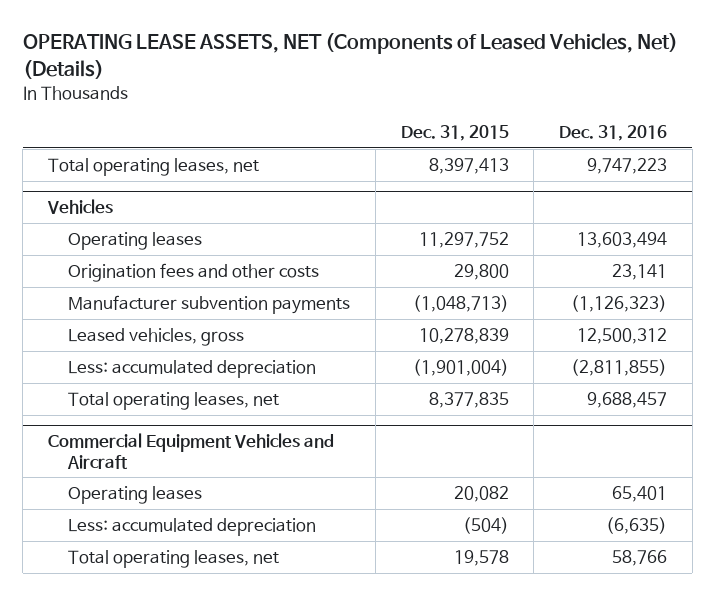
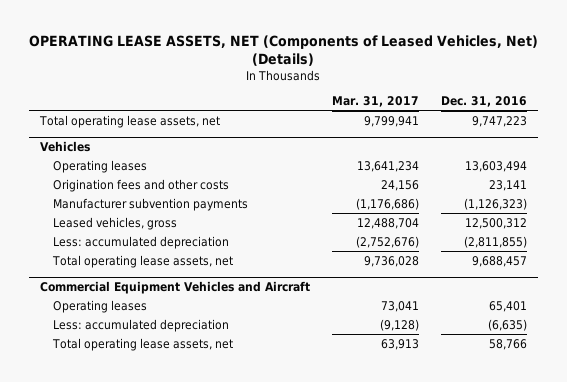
- | Dec. 31, 2015 | Dec. 31, 2016
+ | Mar. 31, 2017 | Dec. 31, 2016
- Total operating leases, net | 8,397,413 | 9,747,223
+ Total operating lease assets, net | 9,799,941 | 9,747,223
@ Vehicles
- Total operating leases, net | 8,377,835 | 9,688,457
+ Total operating lease assets, net | 9,736,028 | 9,688,457
@ Commercial Equipment Vehicles and Aircraft
- Total operating leases, net | 19,578 | 58,766
+ Total operating lease assets, net | 63,913 | 58,766

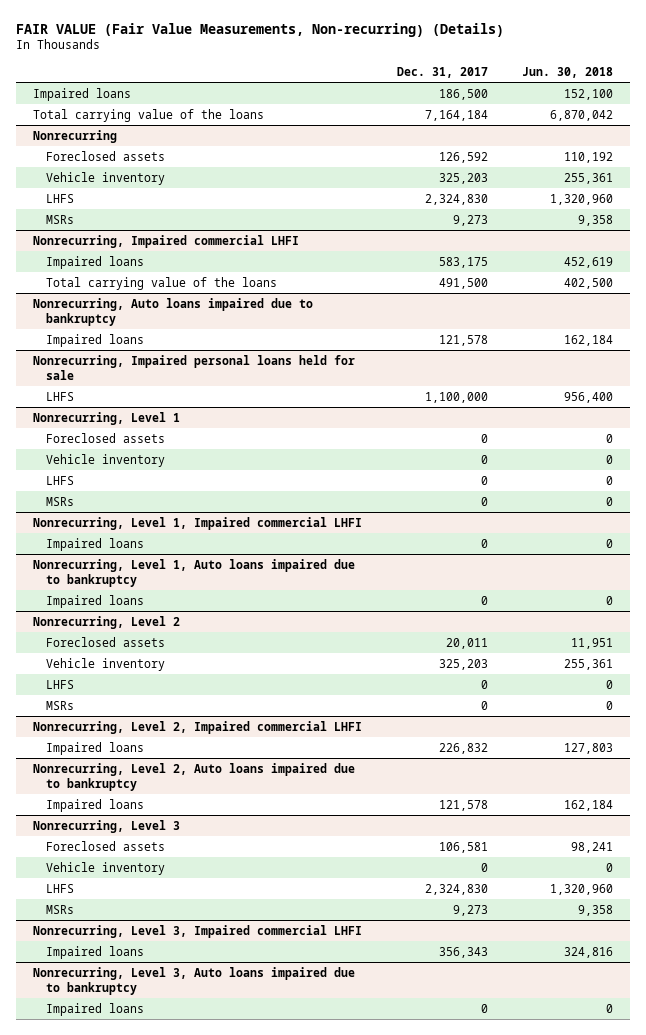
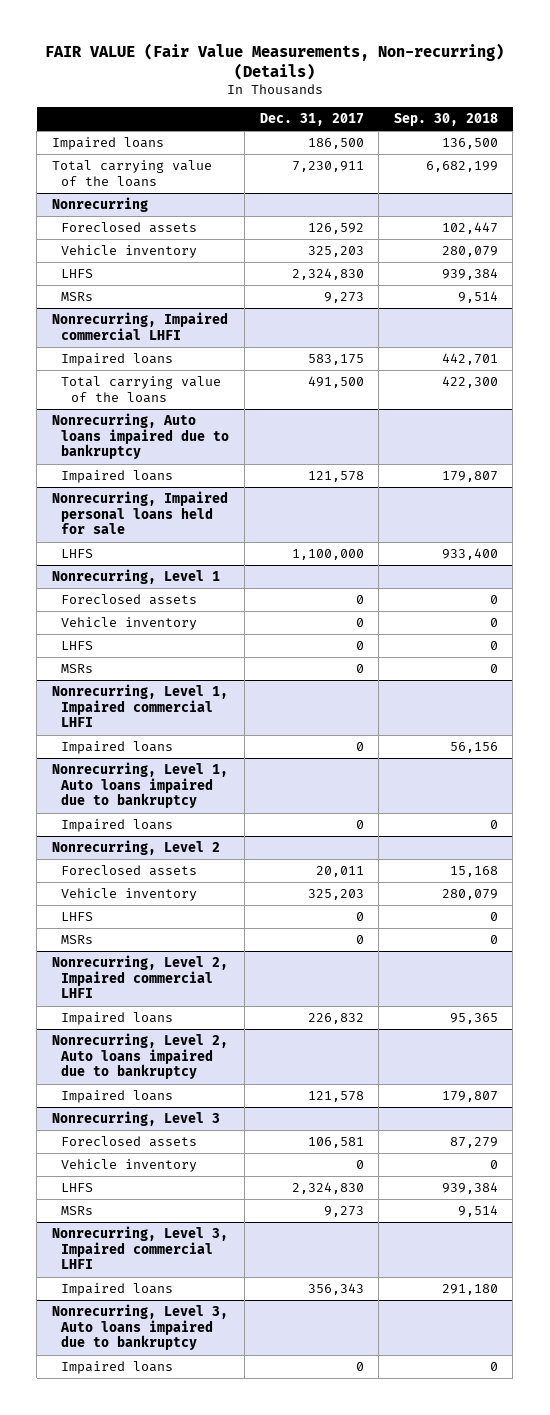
- | Dec. 31, 2017 | Jun. 30, 2018
+ | Dec. 31, 2017 | Sep. 30, 2018
- Total carrying value of the loans | 7,164,184 | 6,870,042
+ Total carrying value of the loans | 7,230,911 | 6,682,199

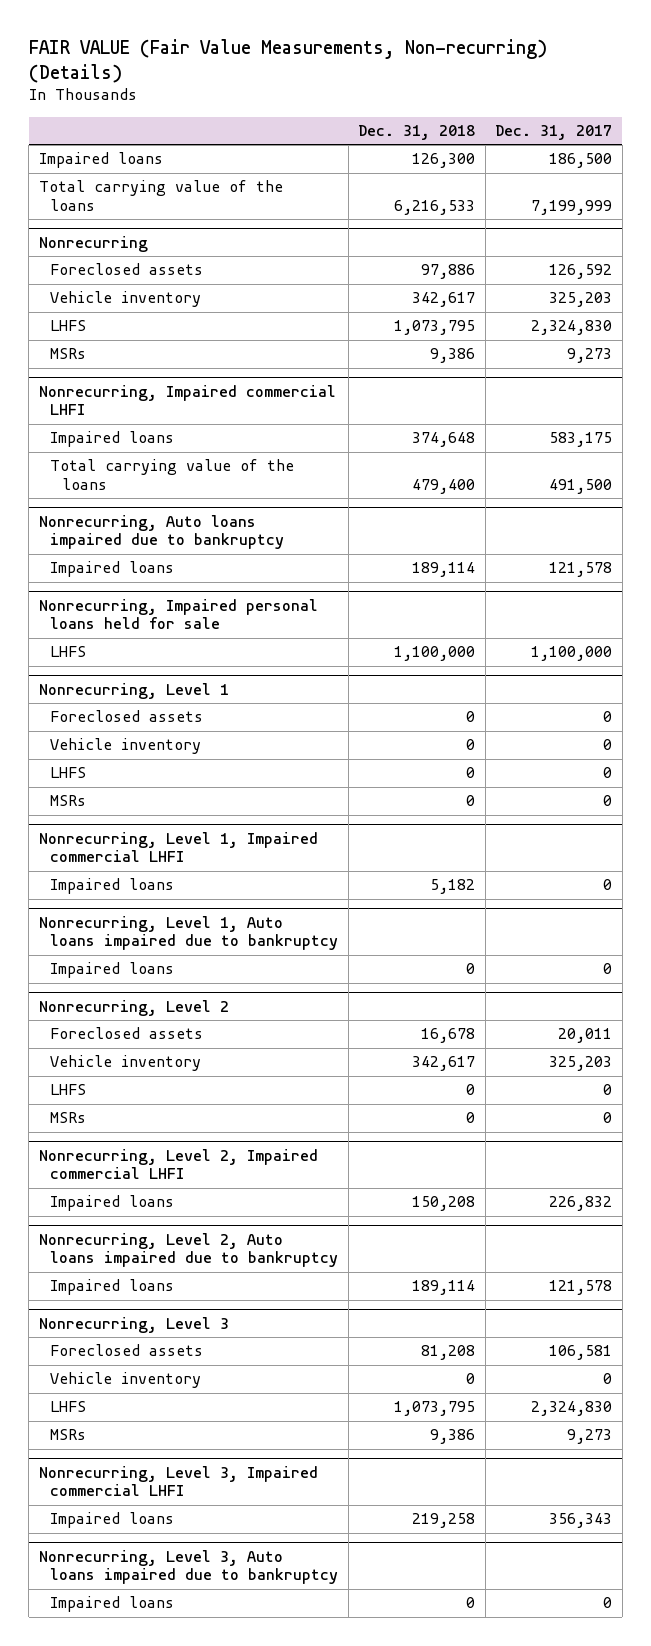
- | Dec. 31, 2017 | Sep. 30, 2018
+ | Dec. 31, 2018 | Dec. 31, 2017
- Total carrying value of the loans | 7,230,911 | 6,682,199
+ Total carrying value of the loans | 6,216,533 | 7,199,999

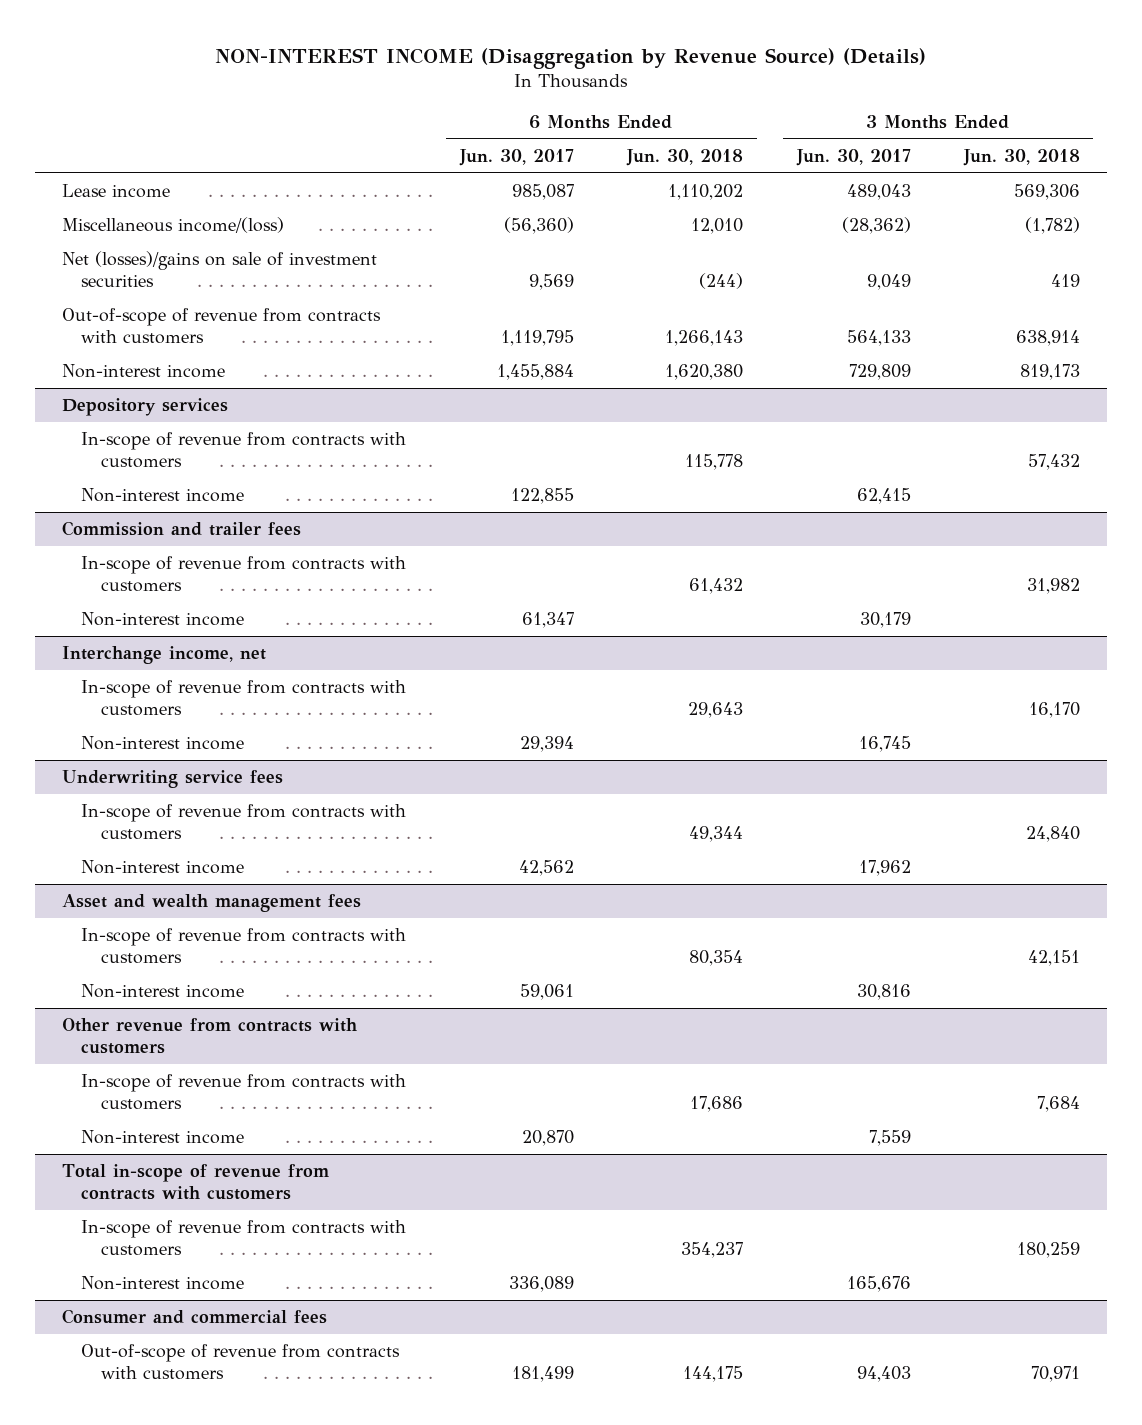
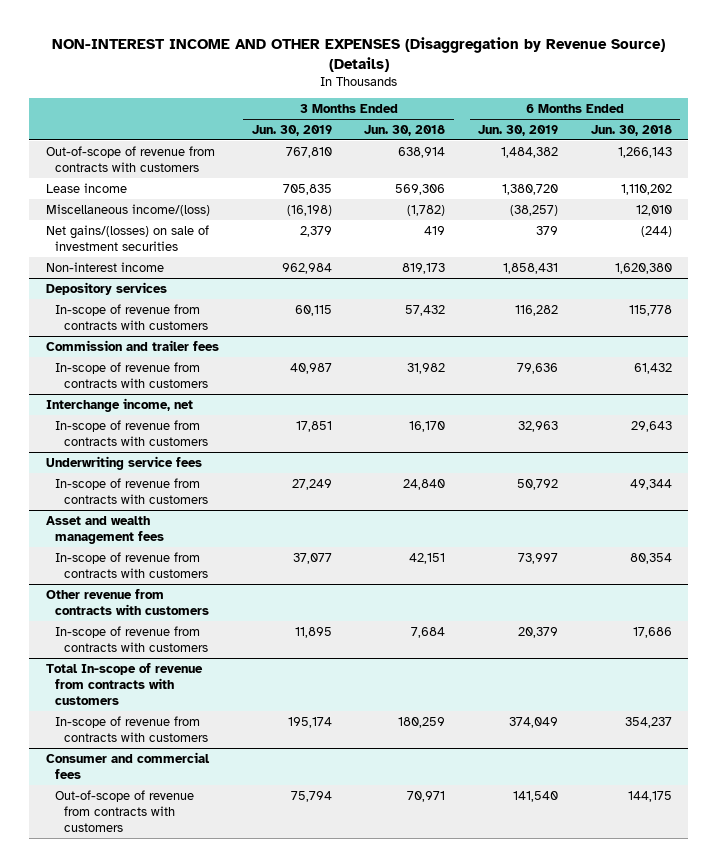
- NON-INTEREST INCOME (Disaggregation by Revenue Source) (Details)
+ NON-INTEREST INCOME AND OTHER EXPENSES (Disaggregation by Revenue Source) (Details)
- | 6 Months Ended Jun. 30, 2017 | 6 Months Ended Jun. 30, 2018 | 3 Months Ended Jun. 30, 2017 | 3 Months Ended Jun. 30, 2018
+ | 3 Months Ended Jun. 30, 2019 | 3 Months Ended Jun. 30, 2018 | 6 Months Ended Jun. 30, 2019 | 6 Months Ended Jun. 30, 2018
moved up: Out-of-scope of revenue from contracts with customers | 767,810 | 638,914 | 1,484,382 | 1,266,143
- Net (losses)/gains on sale of investment securities | 9,569 | (244) | 9,049 | 419
+ Net gains/(losses) on sale of investment securities | 2,379 | 419 | 379 | (244)
@ Depository services
- Non-interest income | 122,855 | | 62,415 |
@ Commission and trailer fees
- Non-interest income | 61,347 | | 30,179 |
@ Interchange income, net
- Non-interest income | 29,394 | | 16,745 |
@ Underwriting service fees
- Non-interest income | 42,562 | | 17,962 |
@ Asset and wealth management fees
- Non-interest income | 59,061 | | 30,816 |
@ Other revenue from contracts with customers
- Non-interest income | 20,870 | | 7,559 |
- Total in-scope of revenue from contracts with customers
+ Total In-scope of revenue from contracts with customers
- Non-interest income | 336,089 | | 165,676 |

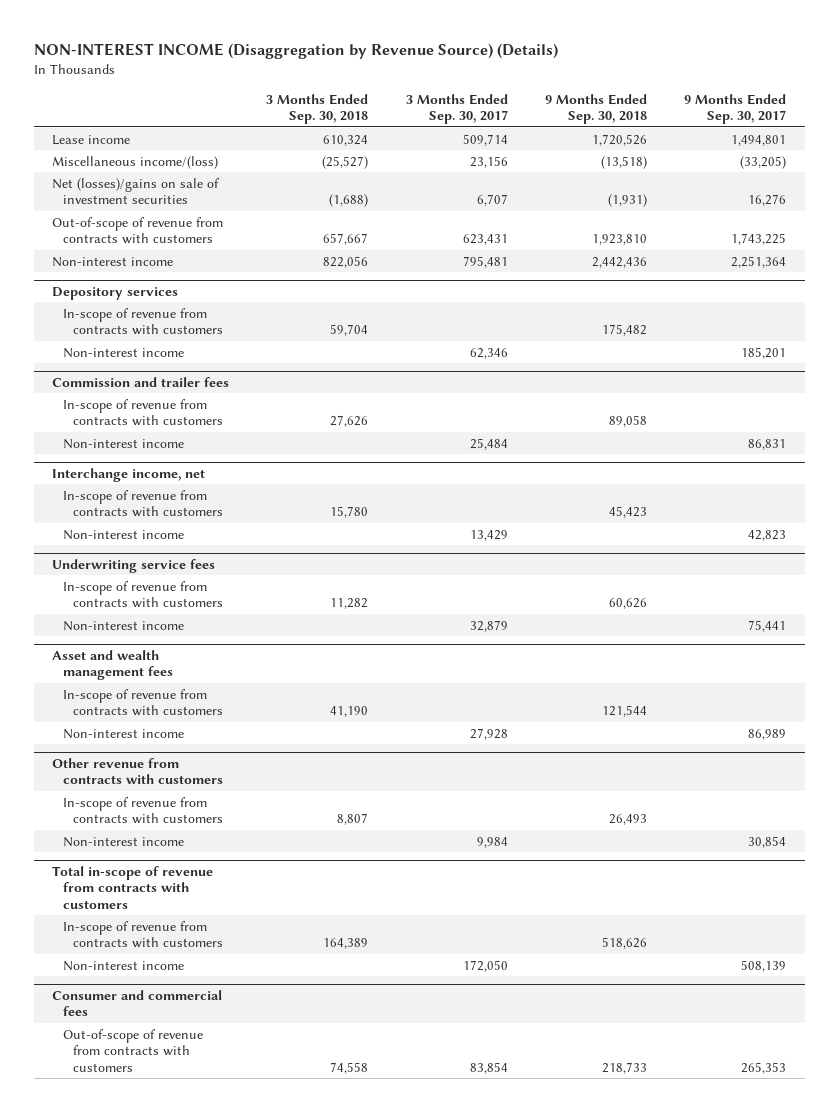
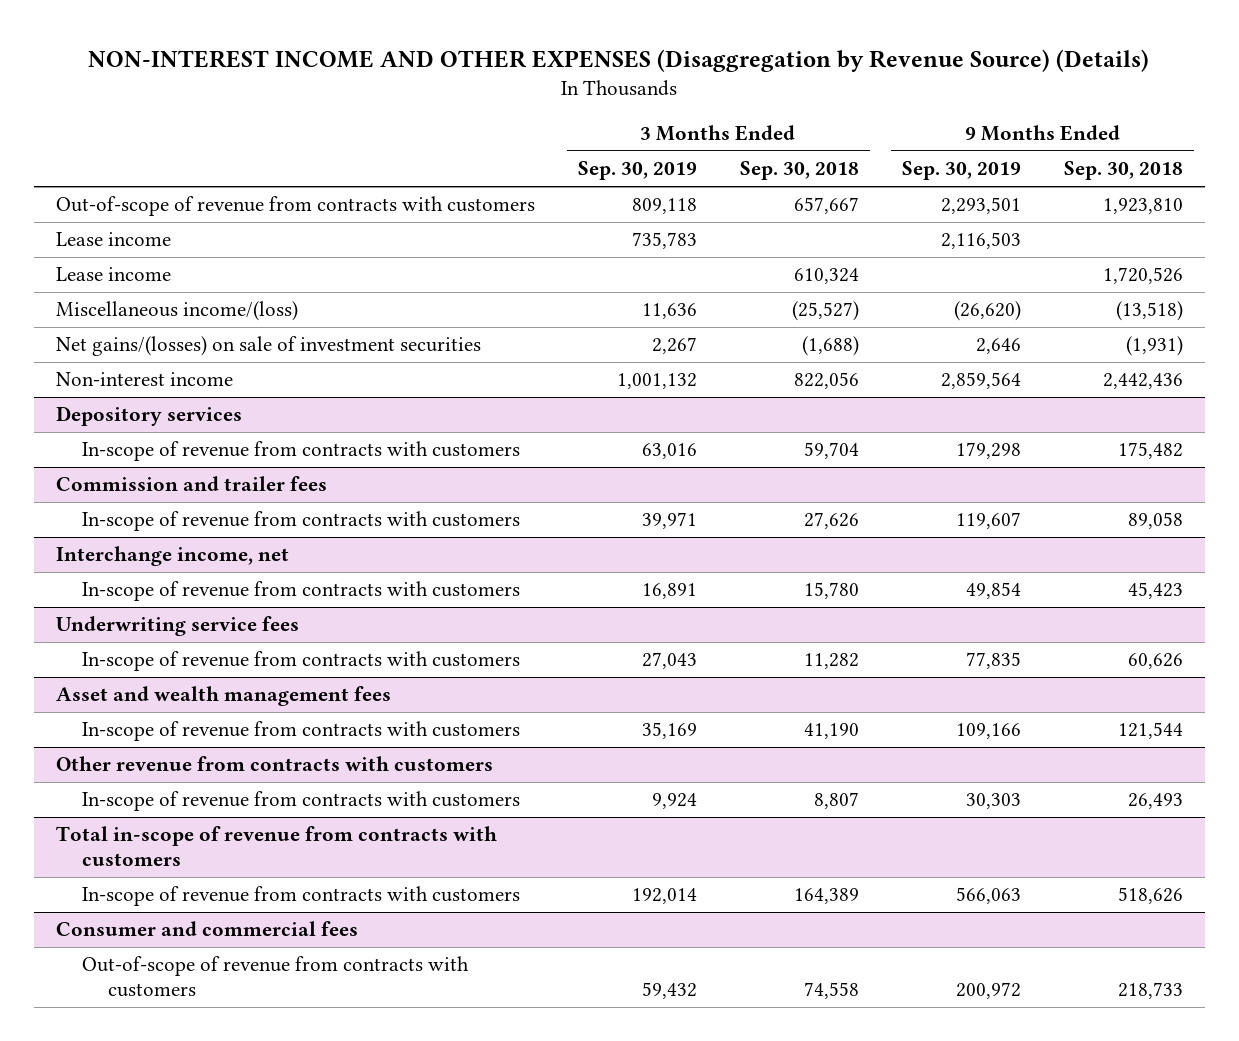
- NON-INTEREST INCOME (Disaggregation by Revenue Source) (Details)
+ NON-INTEREST INCOME AND OTHER EXPENSES (Disaggregation by Revenue Source) (Details)
- | 3 Months Ended Sep. 30, 2018 | 3 Months Ended Sep. 30, 2017 | 9 Months Ended Sep. 30, 2018 | 9 Months Ended Sep. 30, 2017
+ | 3 Months Ended Sep. 30, 2019 | 3 Months Ended Sep. 30, 2018 | 9 Months Ended Sep. 30, 2019 | 9 Months Ended Sep. 30, 2018
moved up: Out-of-scope of revenue from contracts with customers | 809,118 | 657,667 | 2,293,501 | 1,923,810
+ Lease income | 735,783 | | 2,116,503 |
- Net (losses)/gains on sale of investment securities | (1,688) | 6,707 | (1,931) | 16,276
+ Net gains/(losses) on sale of investment securities | 2,267 | (1,688) | 2,646 | (1,931)
@ Depository services
- Non-interest income | | 62,346 | | 185,201
@ Commission and trailer fees
- Non-interest income | | 25,484 | | 86,831
@ Interchange income, net
- Non-interest income | | 13,429 | | 42,823
@ Underwriting service fees
- Non-interest income | | 32,879 | | 75,441
@ Asset and wealth management fees
- Non-interest income | | 27,928 | | 86,989
@ Other revenue from contracts with customers
- Non-interest income | | 9,984 | | 30,854
@ Total in-scope of revenue from contracts with customers
- Non-interest income | | 172,050 | | 508,139

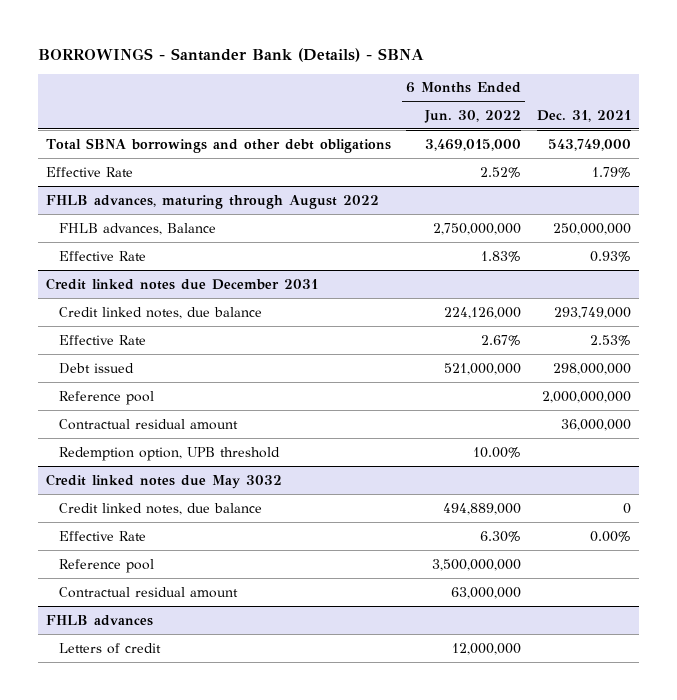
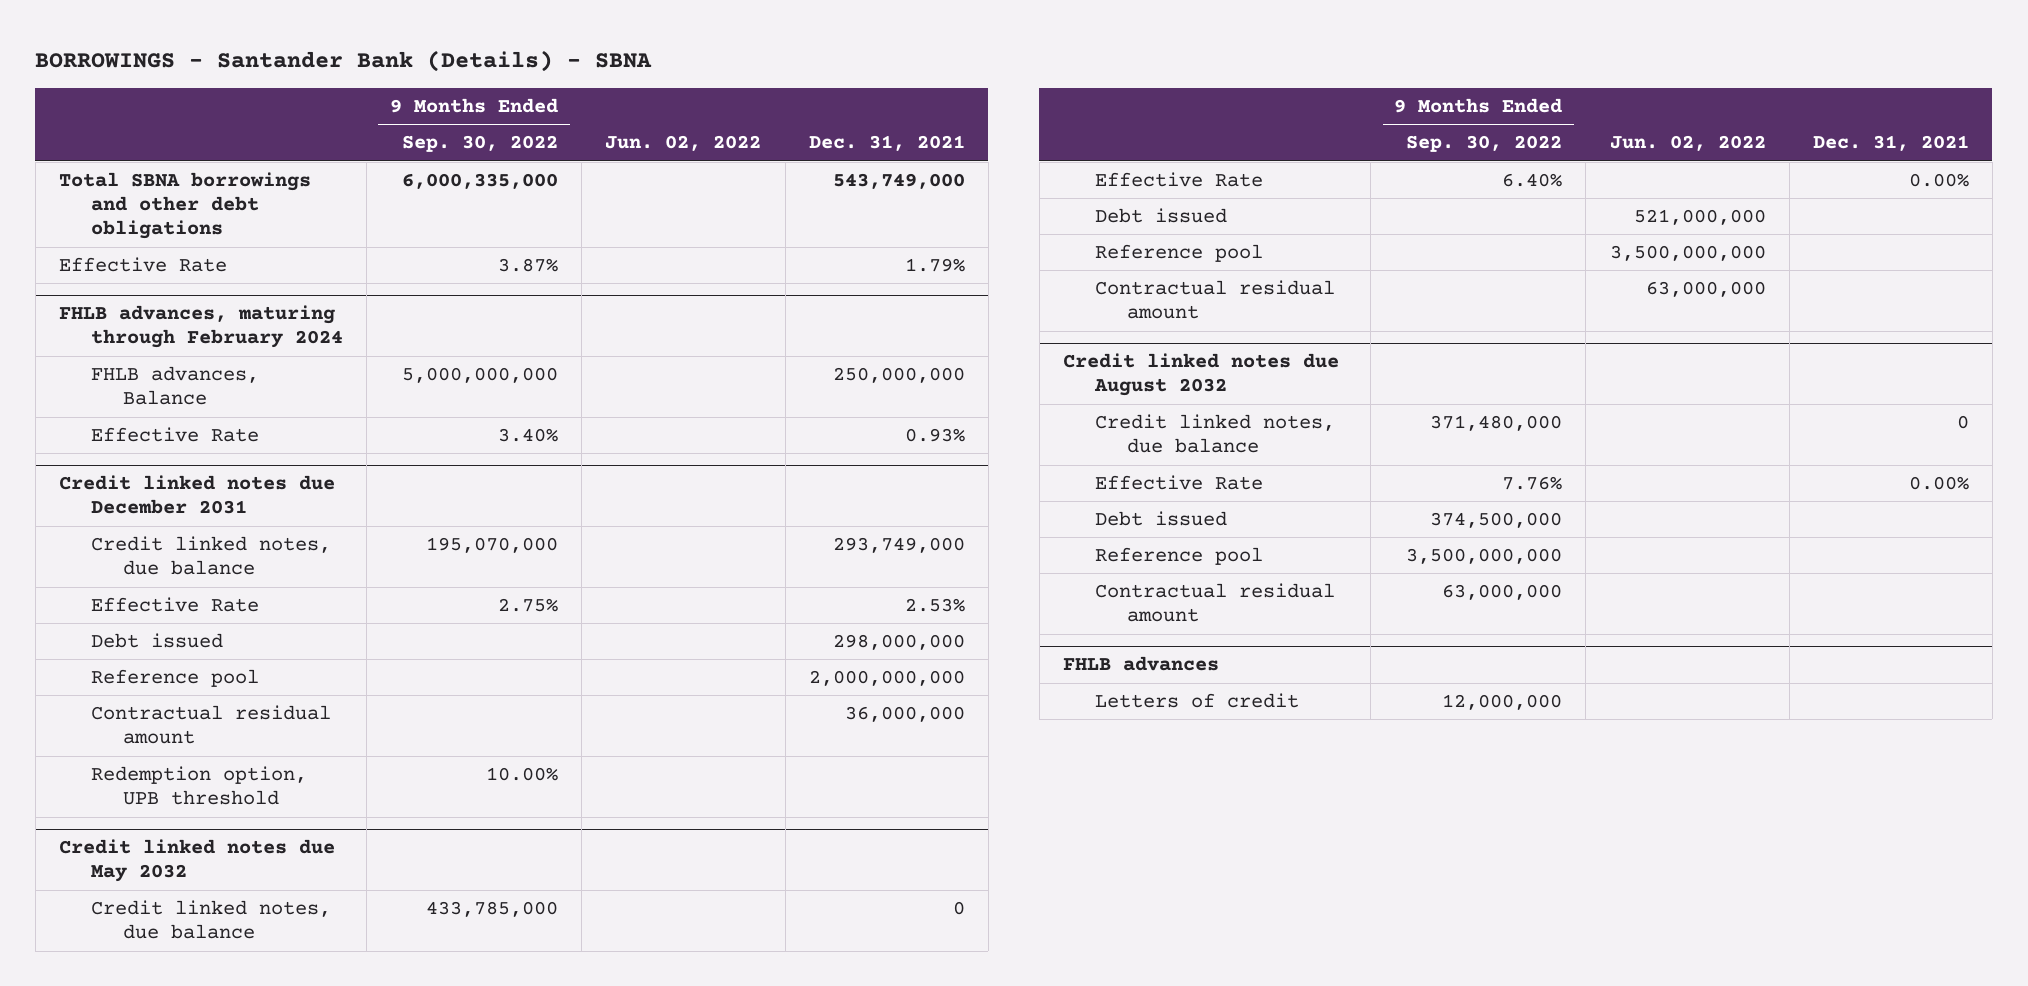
- | 6 Months Ended Jun. 30, 2022 | Dec. 31, 2021
+ | 9 Months Ended Sep. 30, 2022 | Jun. 02, 2022 | Dec. 31, 2021
- FHLB advances, maturing through August 2022
+ FHLB advances, maturing through February 2024
- Credit linked notes due May 3032
+ Credit linked notes due May 2032
+ Debt issued | | 521,000,000 |
+ Credit linked notes due August 2032
+ Credit linked notes, due balance | 371,480,000 | | 0
+ Effective Rate | 7.76% | | 0.00%
+ Debt issued | 374,500,000 | |
+ Reference pool | 3,500,000,000 | |
+ Contractual residual amount | 63,000,000 | |

